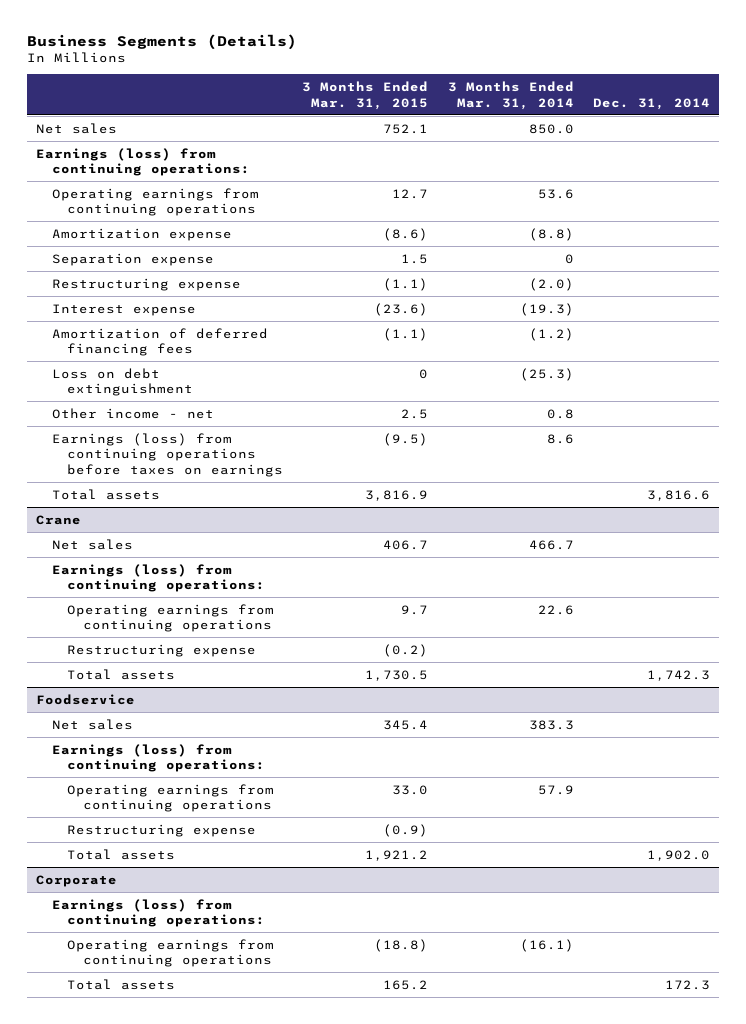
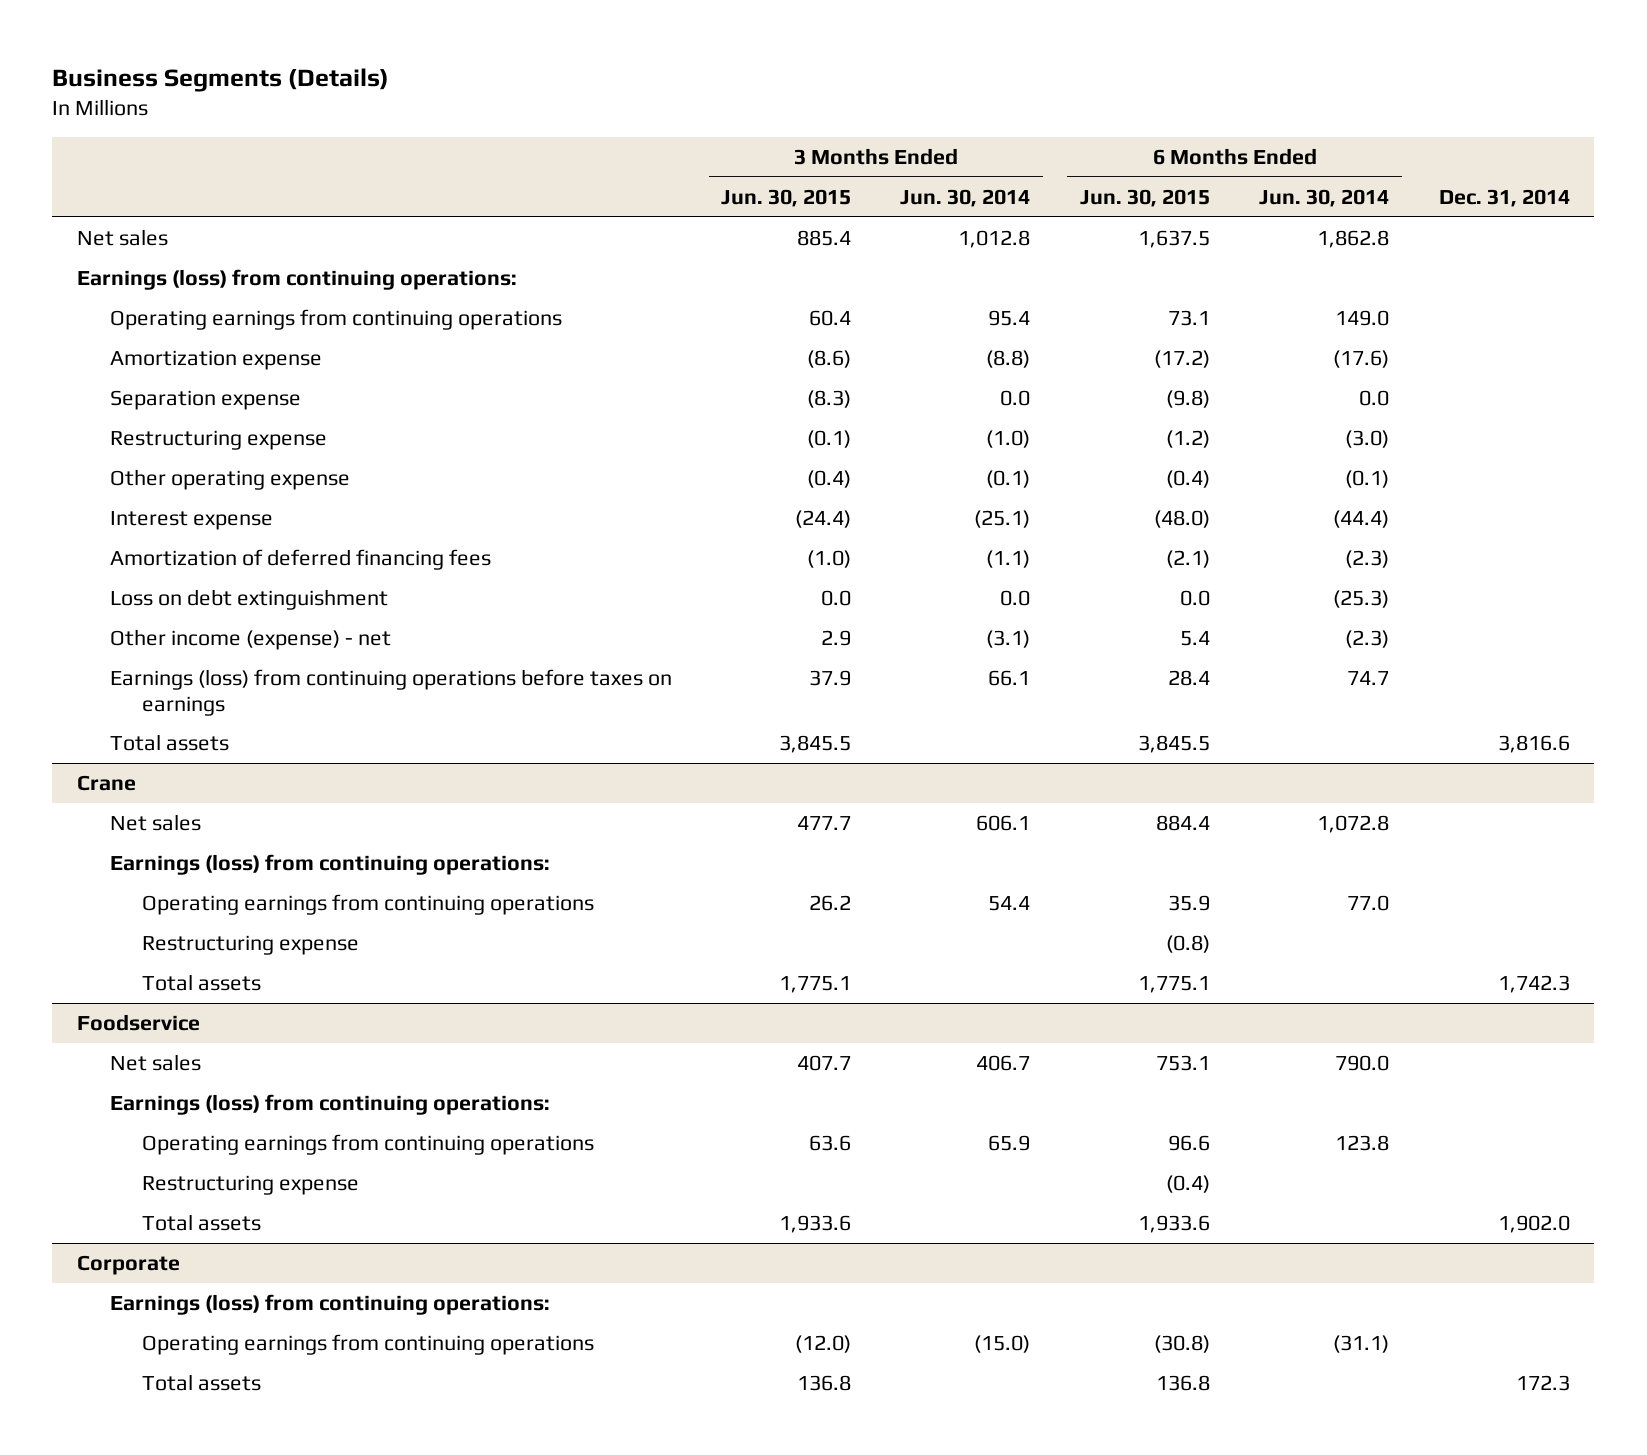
- | 3 Months Ended Mar. 31, 2015 | 3 Months Ended Mar. 31, 2014 | Dec. 31, 2014
+ | 3 Months Ended Jun. 30, 2015 | 3 Months Ended Jun. 30, 2014 | 6 Months Ended Jun. 30, 2015 | 6 Months Ended Jun. 30, 2014 | Dec. 31, 2014
+ Other operating expense | (0.4) | (0.1) | (0.4) | (0.1) |
- Other income - net | 2.5 | 0.8 |
+ Other income (expense) - net | 2.9 | (3.1) | 5.4 | (2.3) |

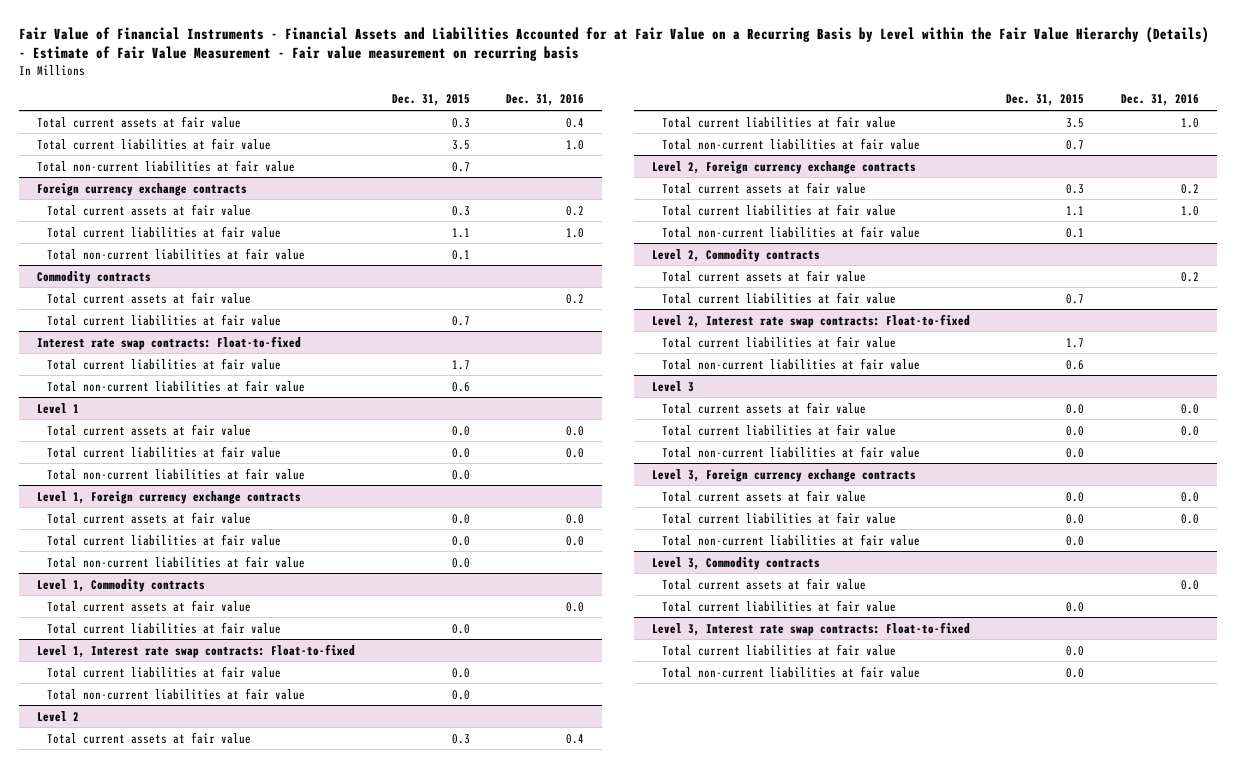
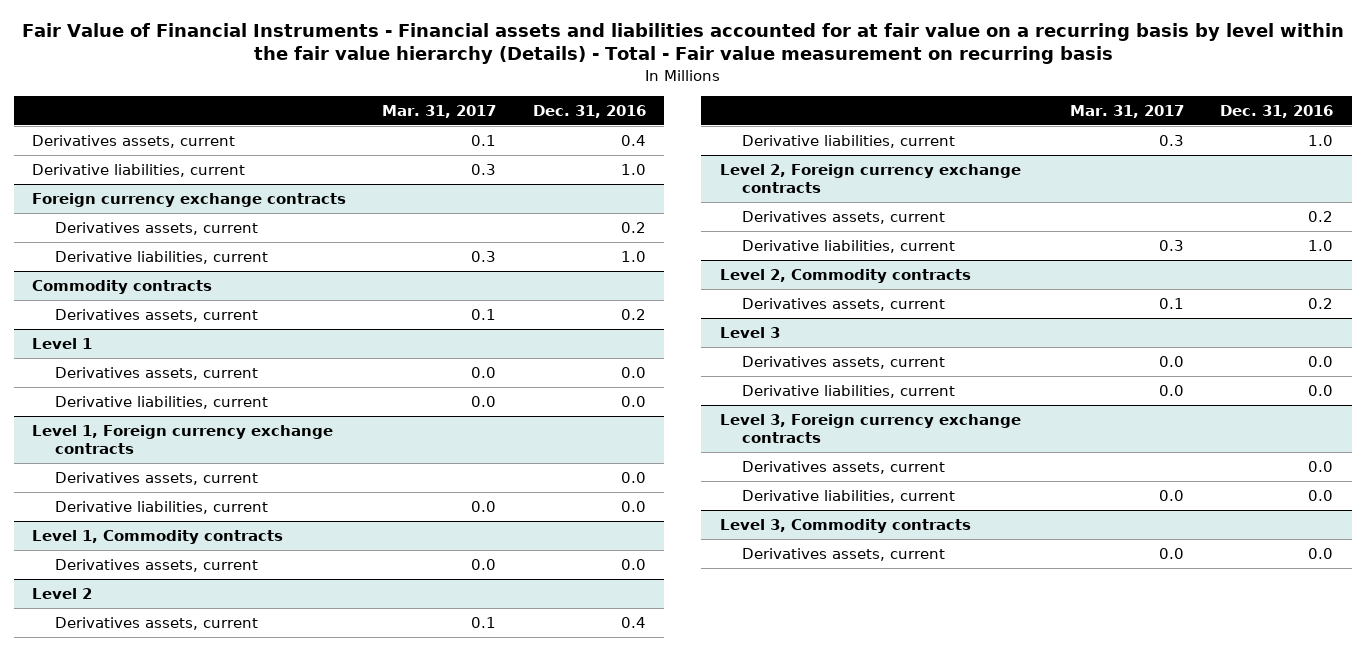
- Fair Value of Financial Instruments - Financial Assets and Liabilities Accounted for at Fair Value on a Recurring Basis by Level within the Fair Value Hierarchy (Details) - Estimate of Fair Value Measurement - Fair value measurement on recurring basis
+ Fair Value of Financial Instruments - Financial assets and liabilities accounted for at fair value on a recurring basis by level within the fair value hierarchy (Details) - Total - Fair value measurement on recurring basis
- | Dec. 31, 2015 | Dec. 31, 2016
+ | Mar. 31, 2017 | Dec. 31, 2016
- Total current assets at fair value | 0.3 | 0.4
- Total current liabilities at fair value | 3.5 | 1.0
- Total non-current liabilities at fair value | 0.7 |
+ Derivatives assets, current | 0.1 | 0.4
+ Derivative liabilities, current | 0.3 | 1.0
@ Foreign currency exchange contracts
- Total current assets at fair value | 0.3 | 0.2
- Total current liabilities at fair value | 1.1 | 1.0
- Total non-current liabilities at fair value | 0.1 |
+ Derivatives assets, current | | 0.2
+ Derivative liabilities, current | 0.3 | 1.0
@ Commodity contracts
- Total current assets at fair value | | 0.2
- Total current liabilities at fair value | 0.7 |
- Interest rate swap contracts: Float-to-fixed
- Total current liabilities at fair value | 1.7 |
- Total non-current liabilities at fair value | 0.6 |
@ Commodity contracts
+ Derivatives assets, current | 0.1 | 0.2
@ Level 1
- Total current assets at fair value | 0.0 | 0.0
- Total current liabilities at fair value | 0.0 | 0.0
- Total non-current liabilities at fair value | 0.0 |
+ Derivatives assets, current | 0.0 | 0.0
+ Derivative liabilities, current | 0.0 | 0.0
@ Level 1, Foreign currency exchange contracts
- Total current assets at fair value | 0.0 | 0.0
- Total current liabilities at fair value | 0.0 | 0.0
- Total non-current liabilities at fair value | 0.0 |
+ Derivatives assets, current | | 0.0
+ Derivative liabilities, current | 0.0 | 0.0
@ Level 1, Commodity contracts
- Total current assets at fair value | | 0.0
- Total current liabilities at fair value | 0.0 |
- Level 1, Interest rate swap contracts: Float-to-fixed
- Total current liabilities at fair value | 0.0 |
- Total non-current liabilities at fair value | 0.0 |
@ Level 1, Commodity contracts
+ Derivatives assets, current | 0.0 | 0.0
@ Level 2
- Total current assets at fair value | 0.3 | 0.4
- Total current liabilities at fair value | 3.5 | 1.0
- Total non-current liabilities at fair value | 0.7 |
+ Derivatives assets, current | 0.1 | 0.4
+ Derivative liabilities, current | 0.3 | 1.0
@ Level 2, Foreign currency exchange contracts
- Total current assets at fair value | 0.3 | 0.2
- Total current liabilities at fair value | 1.1 | 1.0
- Total non-current liabilities at fair value | 0.1 |
+ Derivatives assets, current | | 0.2
+ Derivative liabilities, current | 0.3 | 1.0
@ Level 2, Commodity contracts
- Total current assets at fair value | | 0.2
- Total current liabilities at fair value | 0.7 |
- Level 2, Interest rate swap contracts: Float-to-fixed
- Total current liabilities at fair value | 1.7 |
- Total non-current liabilities at fair value | 0.6 |
@ Level 2, Commodity contracts
+ Derivatives assets, current | 0.1 | 0.2
@ Level 3
- Total current assets at fair value | 0.0 | 0.0
- Total current liabilities at fair value | 0.0 | 0.0
- Total non-current liabilities at fair value | 0.0 |
+ Derivatives assets, current | 0.0 | 0.0
+ Derivative liabilities, current | 0.0 | 0.0
@ Level 3, Foreign currency exchange contracts
- Total current assets at fair value | 0.0 | 0.0
- Total current liabilities at fair value | 0.0 | 0.0
- Total non-current liabilities at fair value | 0.0 |
+ Derivatives assets, current | | 0.0
+ Derivative liabilities, current | 0.0 | 0.0
@ Level 3, Commodity contracts
- Total current assets at fair value | | 0.0
- Total current liabilities at fair value | 0.0 |
- Level 3, Interest rate swap contracts: Float-to-fixed
- Total current liabilities at fair value | 0.0 |
- Total non-current liabilities at fair value | 0.0 |
@ Level 3, Commodity contracts
+ Derivatives assets, current | 0.0 | 0.0

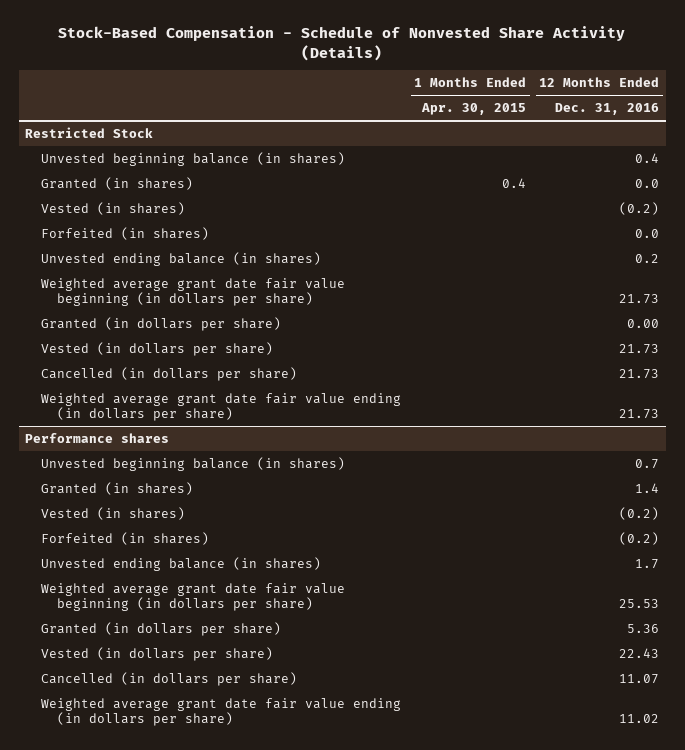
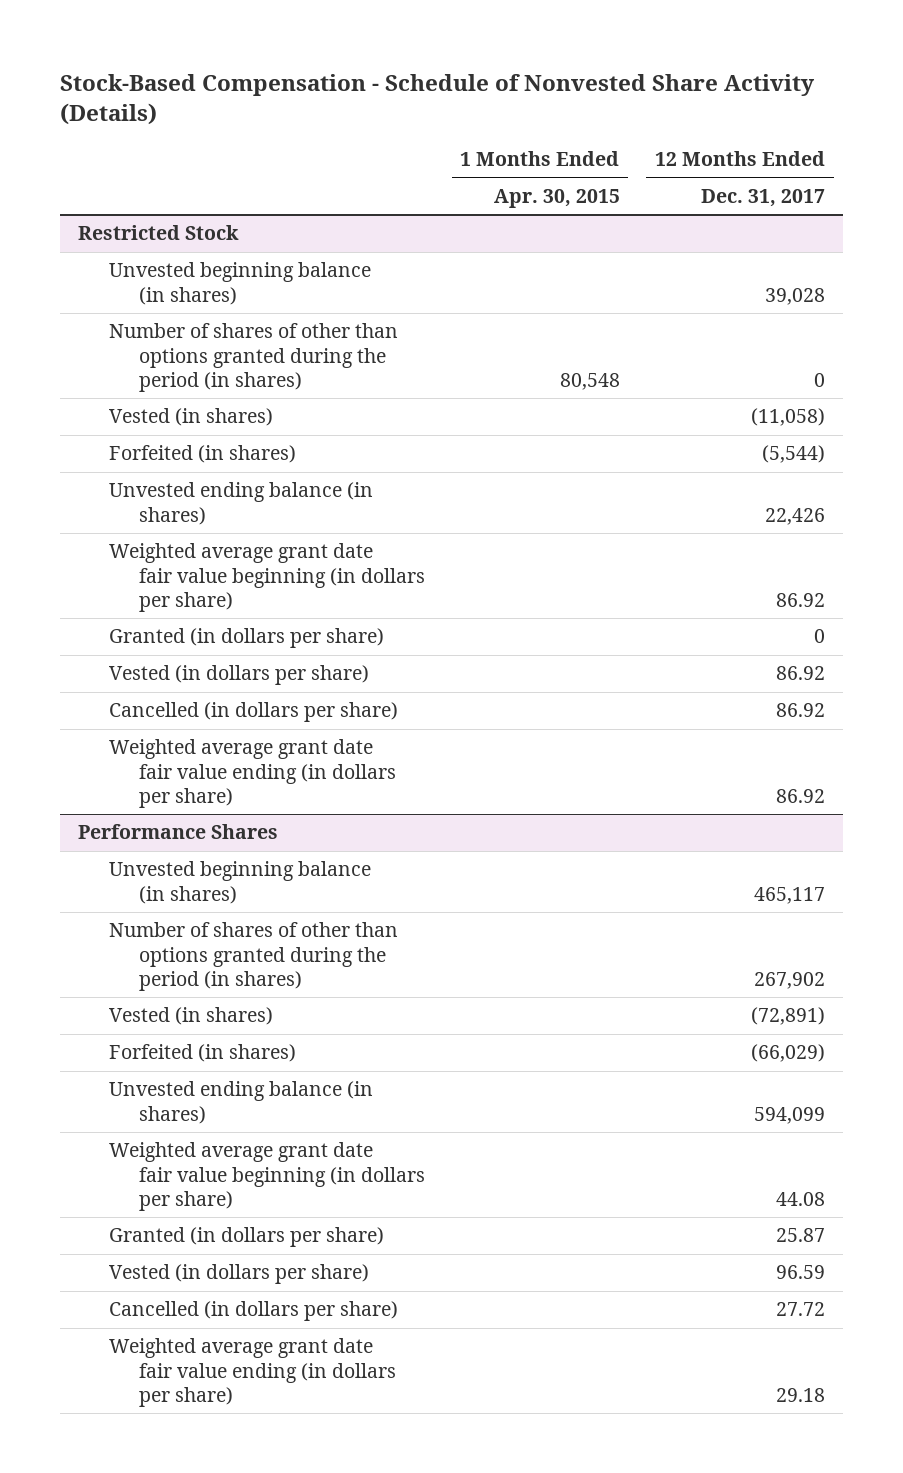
- | 1 Months Ended Apr. 30, 2015 | 12 Months Ended Dec. 31, 2016
+ | 1 Months Ended Apr. 30, 2015 | 12 Months Ended Dec. 31, 2017
@ Restricted Stock
- Granted (in shares) | 0.4 | 0.0
+ Number of shares of other than options granted during the period (in shares) | 80,548 | 0
- Performance shares
+ Performance Shares
- Granted (in shares) | | 1.4
+ Number of shares of other than options granted during the period (in shares) | | 267,902

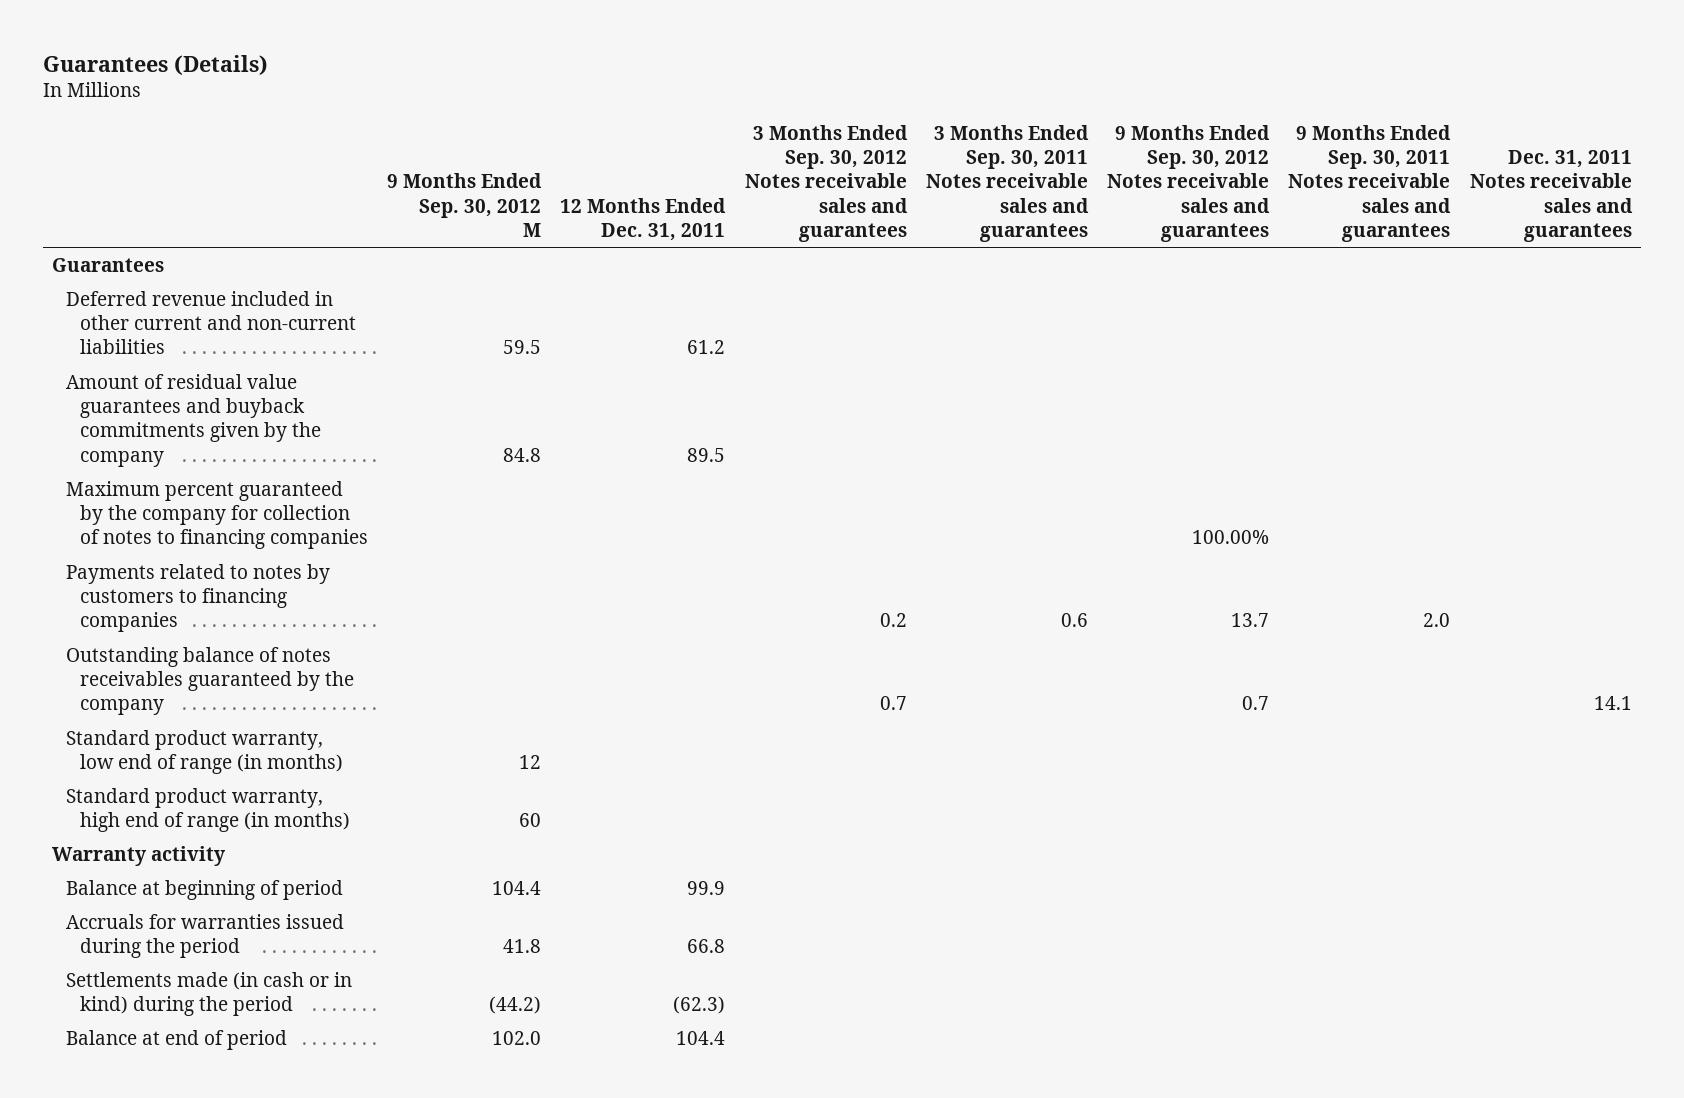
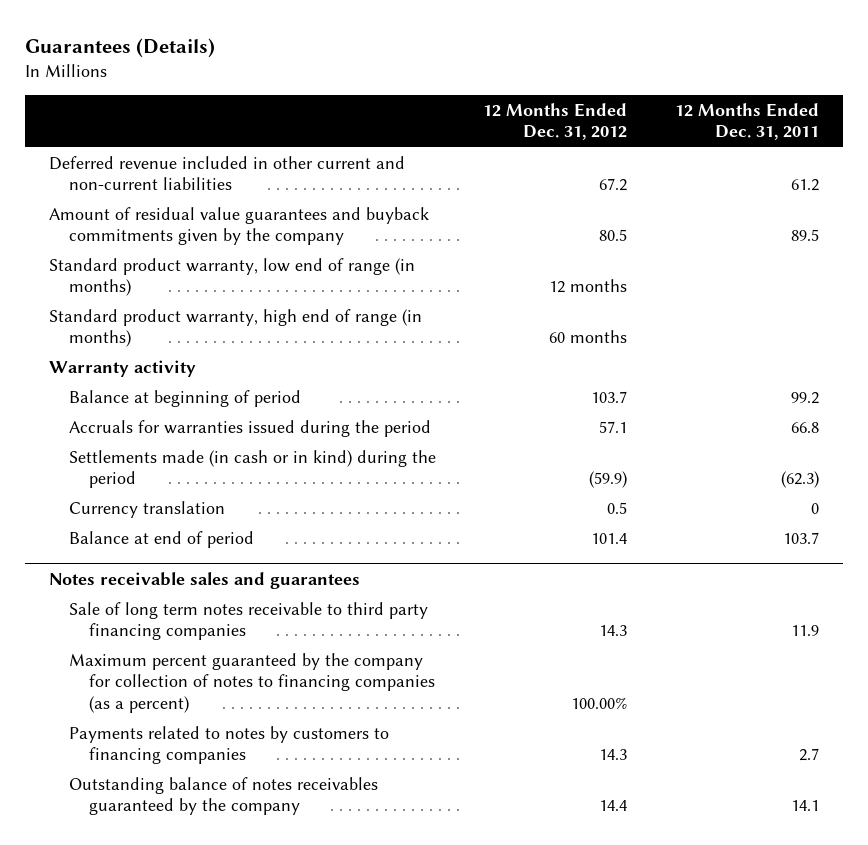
- | 9 Months Ended Sep. 30, 2012 M | 12 Months Ended Dec. 31, 2011 | 3 Months Ended Sep. 30, 2012 Notes receivable sales and guarantees | 3 Months Ended Sep. 30, 2011 Notes receivable sales and guarantees | 9 Months Ended Sep. 30, 2012 Notes receivable sales and guarantees | 9 Months Ended Sep. 30, 2011 Notes receivable sales and guarantees | Dec. 31, 2011 Notes receivable sales and guarantees
+ | 12 Months Ended Dec. 31, 2012 | 12 Months Ended Dec. 31, 2011
- Guarantees
- Maximum percent guaranteed by the company for collection of notes to financing companies | | | | | 100.00% | |
- Payments related to notes by customers to financing companies | | | 0.2 | 0.6 | 13.7 | 2.0 |
- Outstanding balance of notes receivables guaranteed by the company | | | 0.7 | | 0.7 | | 14.1
- Balance at beginning of period | 104.4 | 99.9 | | | | |
+ Balance at beginning of period | 103.7 | 99.2
- Balance at end of period | 102.0 | 104.4 | | | | |
+ Currency translation | 0.5 | 0
+ Balance at end of period | 101.4 | 103.7
+ Notes receivable sales and guarantees
+ Sale of long term notes receivable to third party financing companies | 14.3 | 11.9
+ Maximum percent guaranteed by the company for collection of notes to financing companies (as a percent) | 100.00% |
+ Payments related to notes by customers to financing companies | 14.3 | 2.7
+ Outstanding balance of notes receivables guaranteed by the company | 14.4 | 14.1

